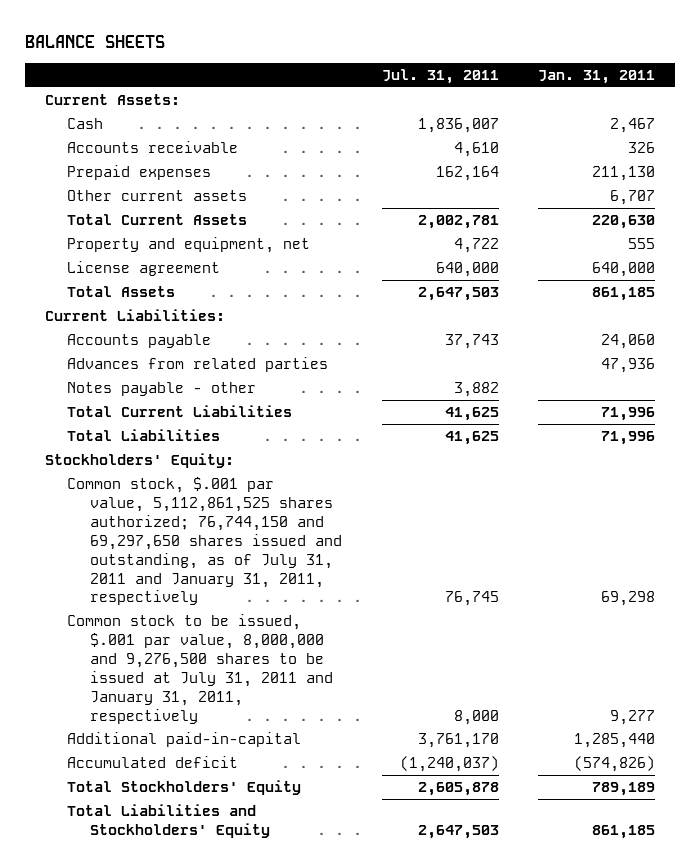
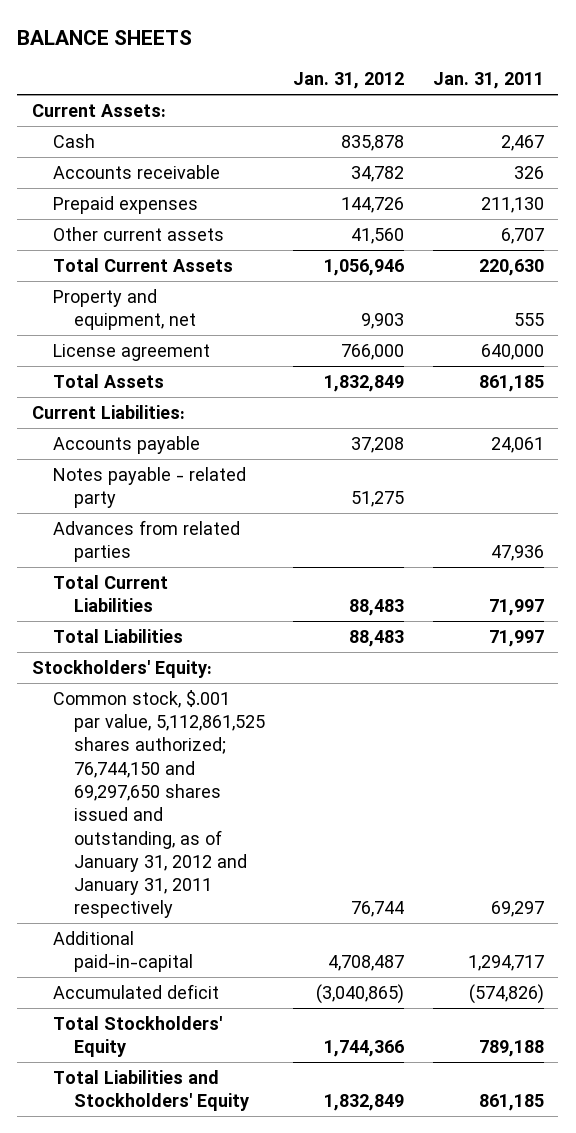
- | Jul. 31, 2011 | Jan. 31, 2011
+ | Jan. 31, 2012 | Jan. 31, 2011
- Accounts payable | 37,743 | 24,060
+ Accounts payable | 37,208 | 24,061
+ Notes payable - related party | 51,275 |
- Notes payable - other | 3,882 |
- Total Current Liabilities | 41,625 | 71,996
- Total Liabilities | 41,625 | 71,996
+ Total Current Liabilities | 88,483 | 71,997
+ Total Liabilities | 88,483 | 71,997
- Common stock, $.001 par value, 5,112,861,525 shares authorized; 76,744,150 and 69,297,650 shares issued and outstanding, as of July 31, 2011 and January 31, 2011, respectively | 76,745 | 69,298
- Common stock to be issued, $.001 par value, 8,000,000 and 9,276,500 shares to be issued at July 31, 2011 and January 31, 2011, respectively | 8,000 | 9,277
- Additional paid-in-capital | 3,761,170 | 1,285,440
+ Common stock, $.001 par value, 5,112,861,525 shares authorized; 76,744,150 and 69,297,650 shares issued and outstanding, as of January 31, 2012 and January 31, 2011 respectively | 76,744 | 69,297
+ Additional paid-in-capital | 4,708,487 | 1,294,717
- Total Stockholders' Equity | 2,605,878 | 789,189
+ Total Stockholders' Equity | 1,744,366 | 789,188

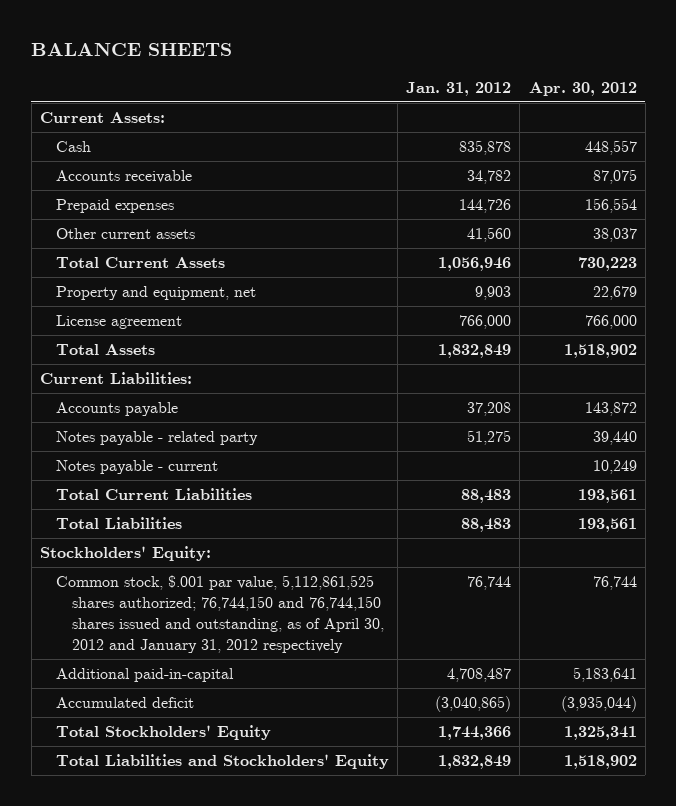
- | Jan. 31, 2012 | Jan. 31, 2011
+ | Jan. 31, 2012 | Apr. 30, 2012
- Advances from related parties | | 47,936
+ Notes payable - current | | 10,249
- Common stock, $.001 par value, 5,112,861,525 shares authorized; 76,744,150 and 69,297,650 shares issued and outstanding, as of January 31, 2012 and January 31, 2011 respectively | 76,744 | 69,297
+ Common stock, $.001 par value, 5,112,861,525 shares authorized; 76,744,150 and 76,744,150 shares issued and outstanding, as of April 30, 2012 and January 31, 2012 respectively | 76,744 | 76,744

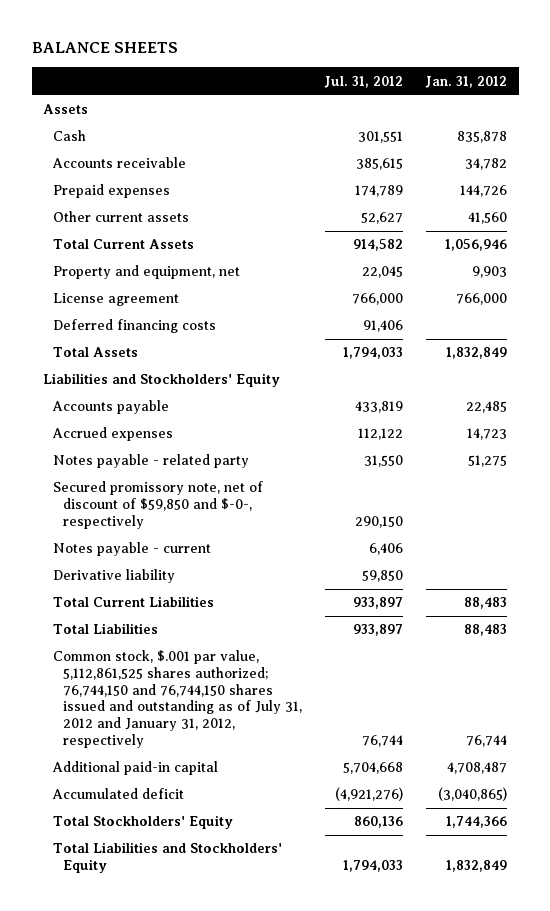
- | Jan. 31, 2012 | Apr. 30, 2012
+ | Jul. 31, 2012 | Jan. 31, 2012
- Current Assets:
+ Assets
+ Deferred financing costs | 91,406 |
- Current Liabilities:
- Accounts payable | 37,208 | 143,872
+ Liabilities and Stockholders' Equity
+ Accounts payable | 433,819 | 22,485
+ Accrued expenses | 112,122 | 14,723
+ Secured promissory note, net of discount of $59,850 and $-0-, respectively | 290,150 |
+ Derivative liability | 59,850 |
- Stockholders' Equity:
- Common stock, $.001 par value, 5,112,861,525 shares authorized; 76,744,150 and 76,744,150 shares issued and outstanding, as of April 30, 2012 and January 31, 2012 respectively | 76,744 | 76,744
- Additional paid-in-capital | 4,708,487 | 5,183,641
+ Common stock, $.001 par value, 5,112,861,525 shares authorized; 76,744,150 and 76,744,150 shares issued and outstanding as of July 31, 2012 and January 31, 2012, respectively | 76,744 | 76,744
+ Additional paid-in capital | 5,704,668 | 4,708,487

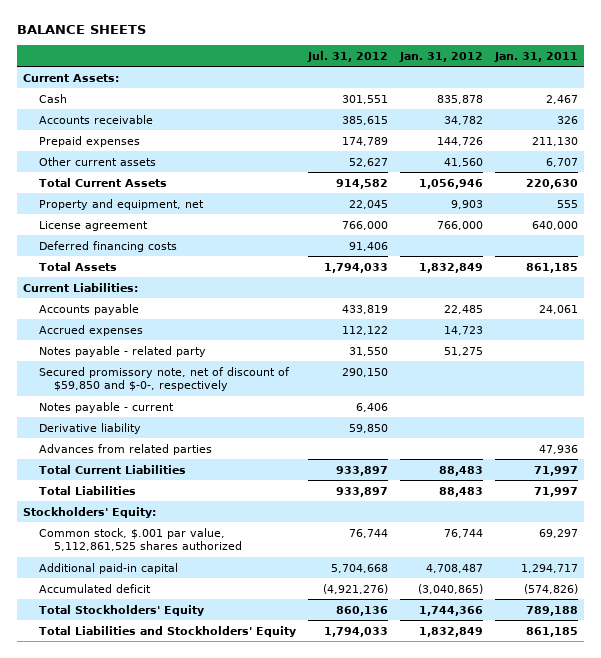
- | Jul. 31, 2012 | Jan. 31, 2012
+ | Jul. 31, 2012 | Jan. 31, 2012 | Jan. 31, 2011
- Assets
+ Current Assets:
- Liabilities and Stockholders' Equity
+ Current Liabilities:
+ Advances from related parties | | | 47,936
- Common stock, $.001 par value, 5,112,861,525 shares authorized; 76,744,150 and 76,744,150 shares issued and outstanding as of July 31, 2012 and January 31, 2012, respectively | 76,744 | 76,744
+ Stockholders' Equity:
+ Common stock, $.001 par value, 5,112,861,525 shares authorized | 76,744 | 76,744 | 69,297

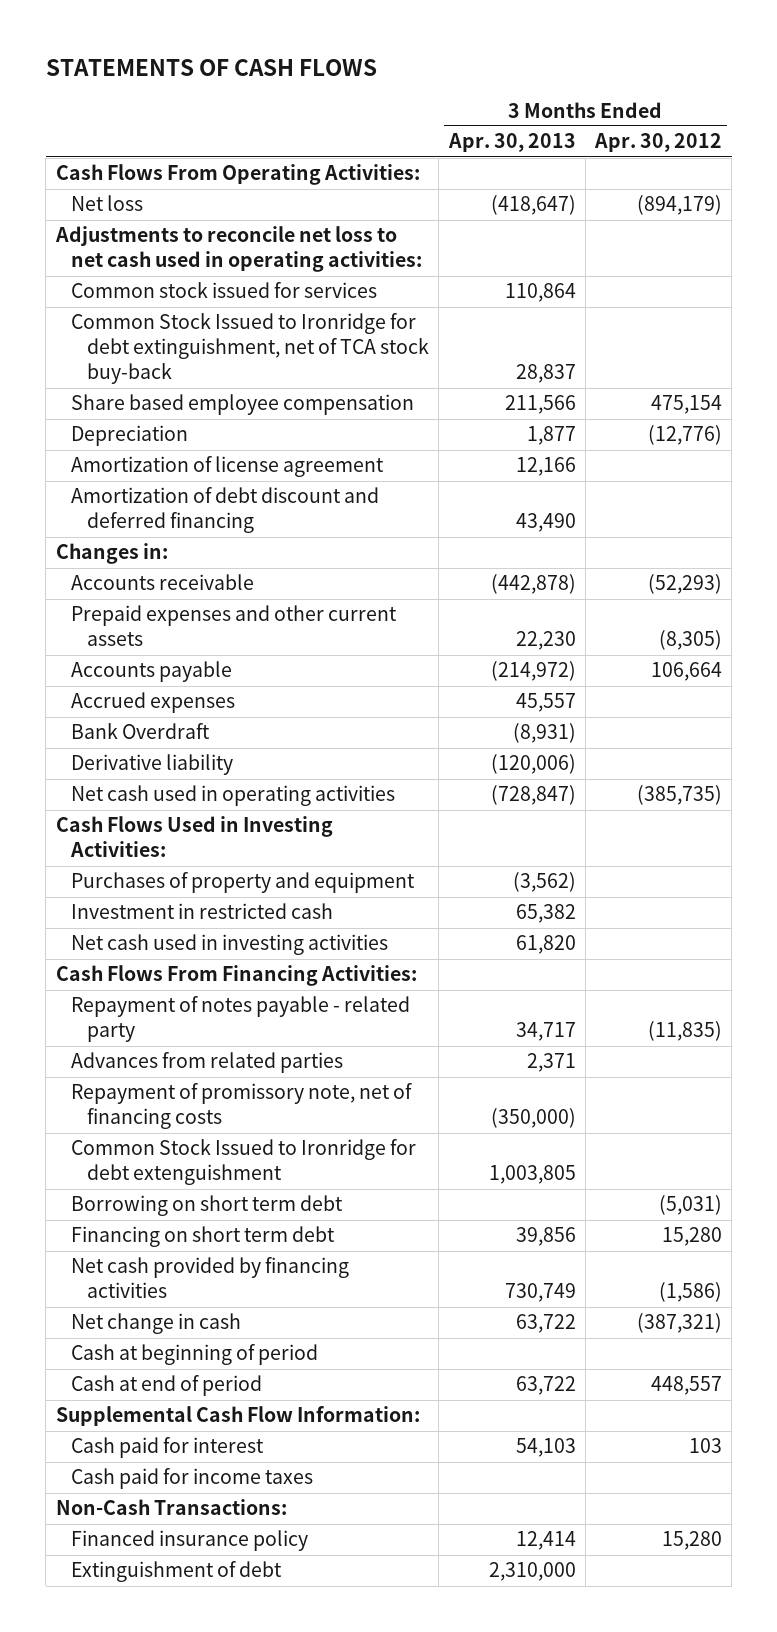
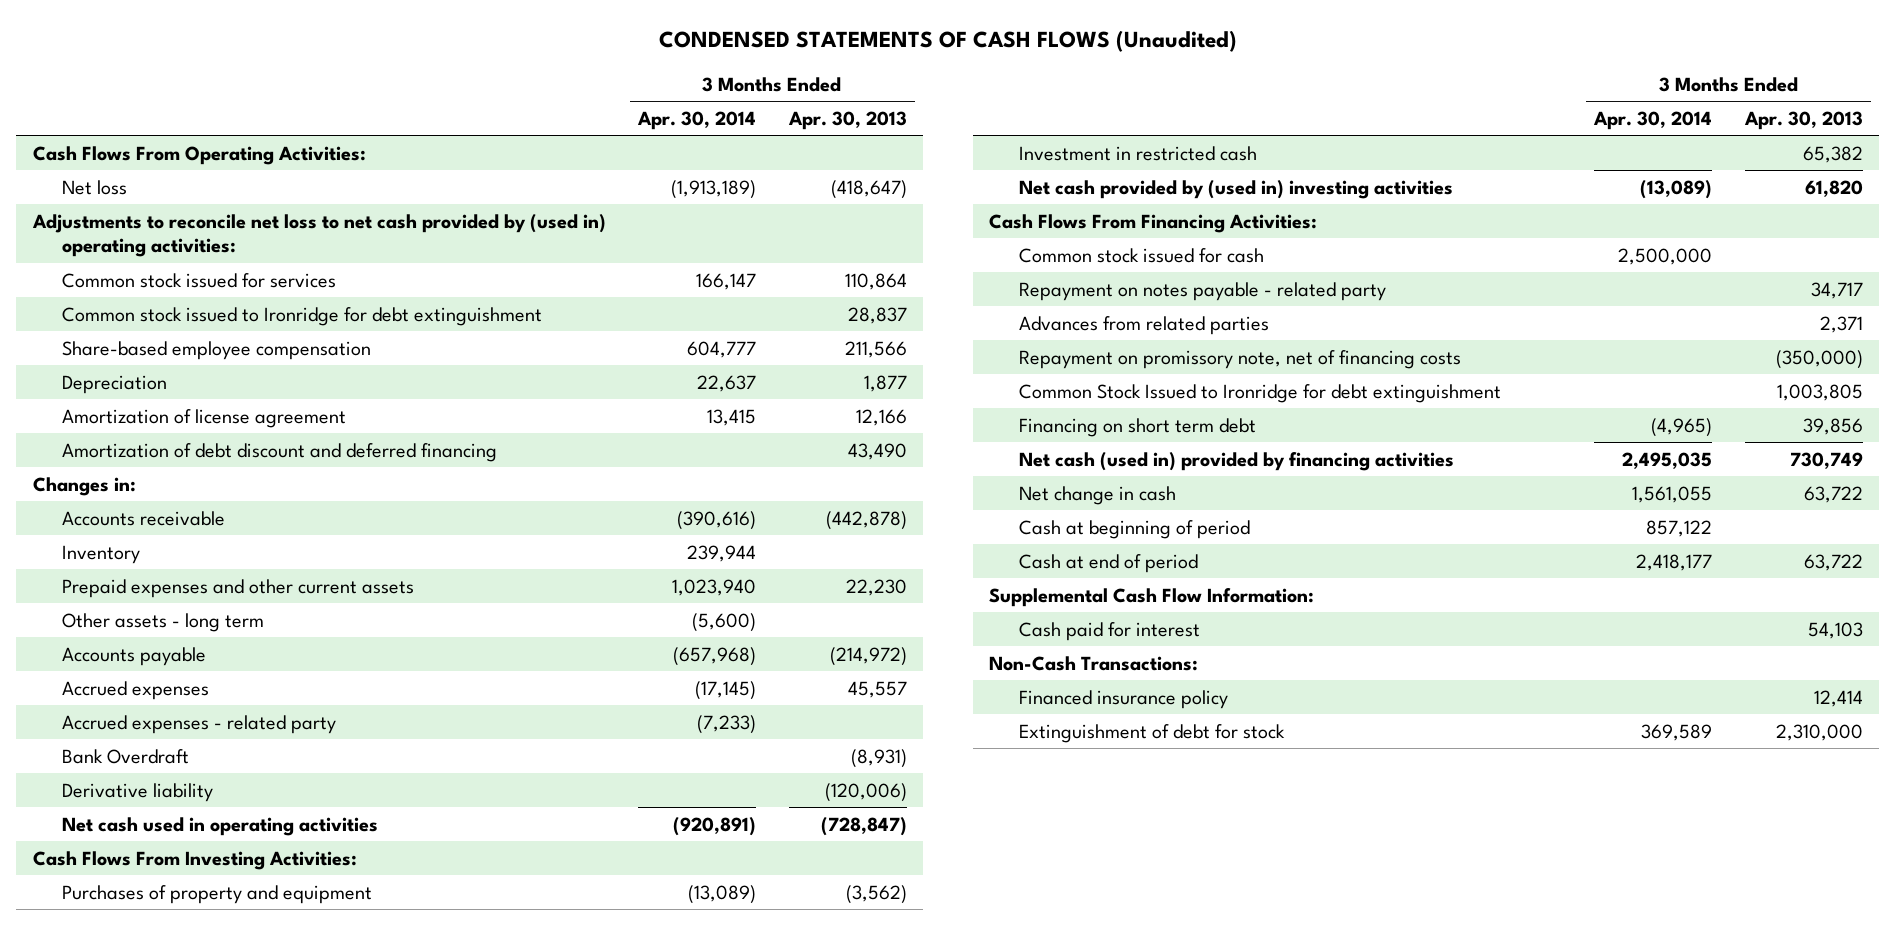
- STATEMENTS OF CASH FLOWS
+ CONDENSED STATEMENTS OF CASH FLOWS (Unaudited)
- | 3 Months Ended Apr. 30, 2013 | 3 Months Ended Apr. 30, 2012
+ | 3 Months Ended Apr. 30, 2014 | 3 Months Ended Apr. 30, 2013
- Adjustments to reconcile net loss to net cash used in operating activities:
+ Adjustments to reconcile net loss to net cash provided by (used in) operating activities:
- Common Stock Issued to Ironridge for debt extinguishment, net of TCA stock buy-back | 28,837 |
- Share based employee compensation | 211,566 | 475,154
+ Common stock issued to Ironridge for debt extinguishment | | 28,837
+ Share-based employee compensation | 604,777 | 211,566
+ Inventory | 239,944 |
+ Other assets - long term | (5,600) |
+ Accrued expenses - related party | (7,233) |
- Cash Flows Used in Investing Activities:
+ Cash Flows From Investing Activities:
- Net cash used in investing activities | 61,820 |
+ Net cash provided by (used in) investing activities | (13,089) | 61,820
- Repayment of notes payable - related party | 34,717 | (11,835)
+ Common stock issued for cash | 2,500,000 |
+ Repayment on notes payable - related party | | 34,717
- Repayment of promissory note, net of financing costs | (350,000) |
- Common Stock Issued to Ironridge for debt extenguishment | 1,003,805 |
- Borrowing on short term debt | | (5,031)
+ Repayment on promissory note, net of financing costs | | (350,000)
+ Common Stock Issued to Ironridge for debt extinguishment | | 1,003,805
- Net cash provided by financing activities | 730,749 | (1,586)
+ Net cash (used in) provided by financing activities | 2,495,035 | 730,749
- Cash paid for income taxes
- Extinguishment of debt | 2,310,000 |
+ Extinguishment of debt for stock | 369,589 | 2,310,000

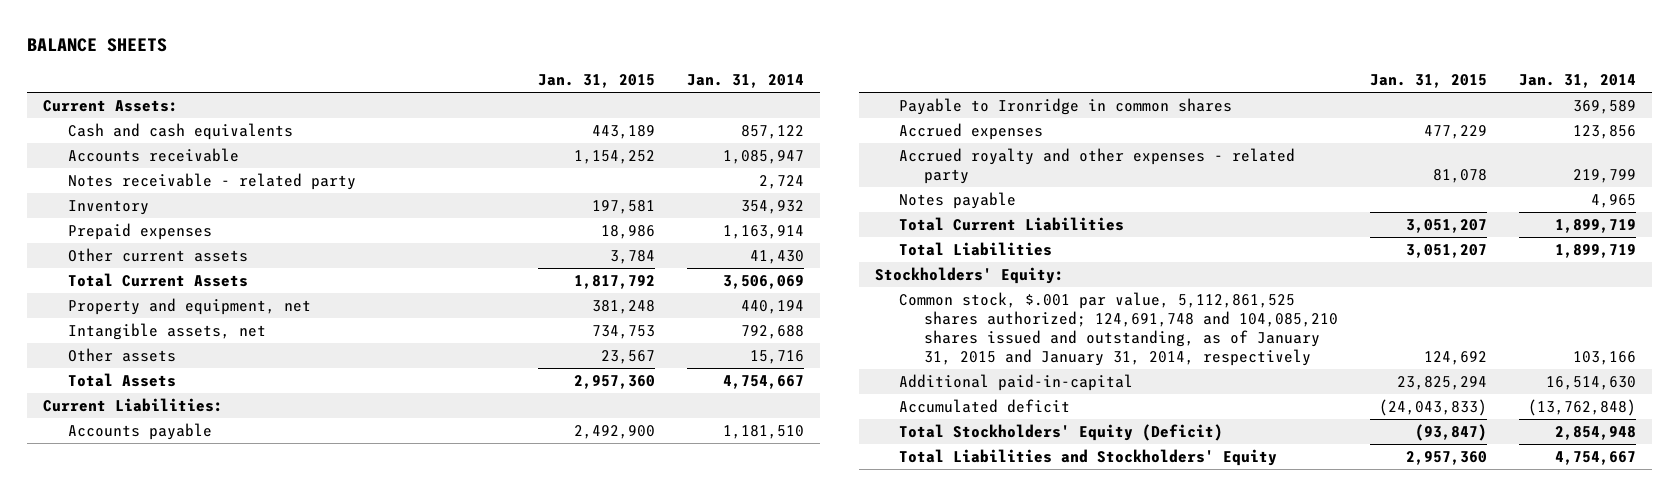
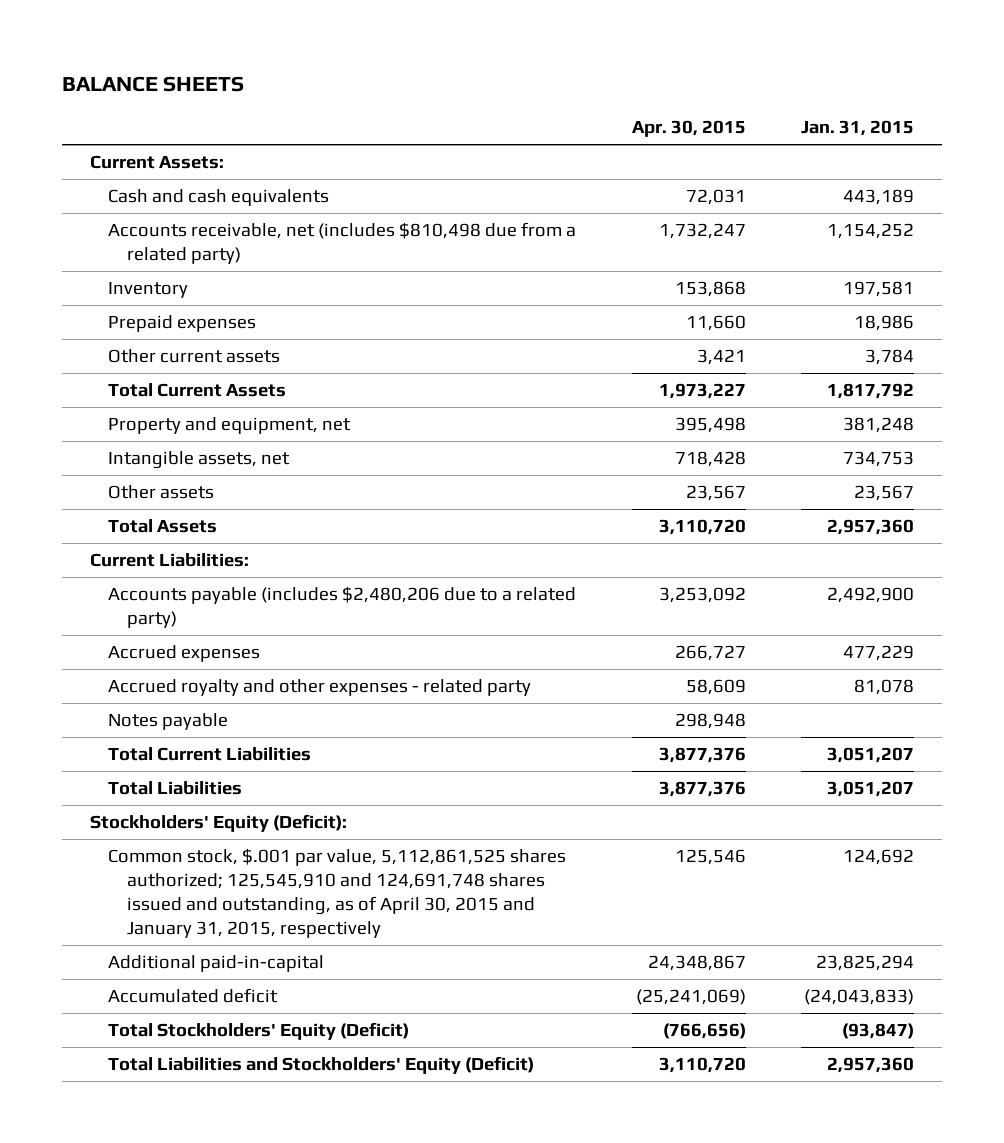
- | Jan. 31, 2015 | Jan. 31, 2014
+ | Apr. 30, 2015 | Jan. 31, 2015
- Accounts receivable | 1,154,252 | 1,085,947
- Notes receivable - related party | | 2,724
+ Accounts receivable, net (includes $810,498 due from a related party) | 1,732,247 | 1,154,252
- Accounts payable | 2,492,900 | 1,181,510
- Payable to Ironridge in common shares | | 369,589
+ Accounts payable (includes $2,480,206 due to a related party) | 3,253,092 | 2,492,900
- Stockholders' Equity:
- Common stock, $.001 par value, 5,112,861,525 shares authorized; 124,691,748 and 104,085,210 shares issued and outstanding, as of January 31, 2015 and January 31, 2014, respectively | 124,692 | 103,166
+ Stockholders' Equity (Deficit):
+ Common stock, $.001 par value, 5,112,861,525 shares authorized; 125,545,910 and 124,691,748 shares issued and outstanding, as of April 30, 2015 and January 31, 2015, respectively | 125,546 | 124,692
- Total Liabilities and Stockholders' Equity | 2,957,360 | 4,754,667
+ Total Liabilities and Stockholders' Equity (Deficit) | 3,110,720 | 2,957,360

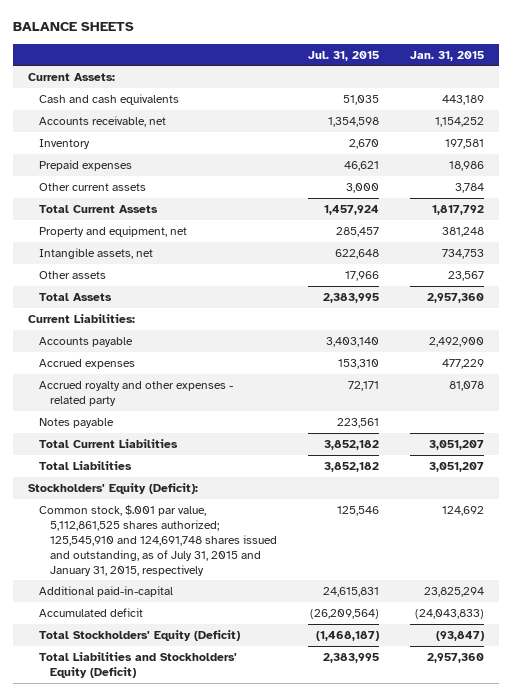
- | Apr. 30, 2015 | Jan. 31, 2015
+ | Jul. 31, 2015 | Jan. 31, 2015
- Accounts receivable, net (includes $810,498 due from a related party) | 1,732,247 | 1,154,252
+ Accounts receivable, net | 1,354,598 | 1,154,252
- Accounts payable (includes $2,480,206 due to a related party) | 3,253,092 | 2,492,900
+ Accounts payable | 3,403,140 | 2,492,900
- Common stock, $.001 par value, 5,112,861,525 shares authorized; 125,545,910 and 124,691,748 shares issued and outstanding, as of April 30, 2015 and January 31, 2015, respectively | 125,546 | 124,692
+ Common stock, $.001 par value, 5,112,861,525 shares authorized; 125,545,910 and 124,691,748 shares issued and outstanding, as of July 31, 2015 and January 31, 2015, respectively | 125,546 | 124,692

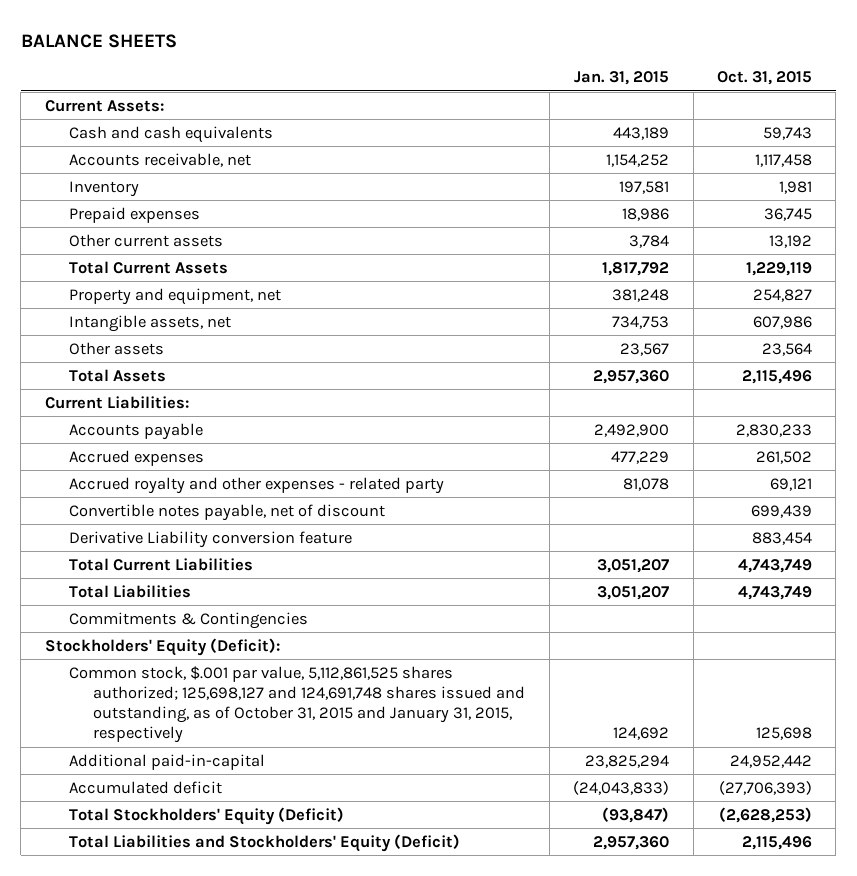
- | Jul. 31, 2015 | Jan. 31, 2015
+ | Jan. 31, 2015 | Oct. 31, 2015
- Notes payable | 223,561 |
+ Convertible notes payable, net of discount | | 699,439
+ Derivative Liability conversion feature | | 883,454
+ Commitments & Contingencies
- Common stock, $.001 par value, 5,112,861,525 shares authorized; 125,545,910 and 124,691,748 shares issued and outstanding, as of July 31, 2015 and January 31, 2015, respectively | 125,546 | 124,692
+ Common stock, $.001 par value, 5,112,861,525 shares authorized; 125,698,127 and 124,691,748 shares issued and outstanding, as of October 31, 2015 and January 31, 2015, respectively | 124,692 | 125,698

